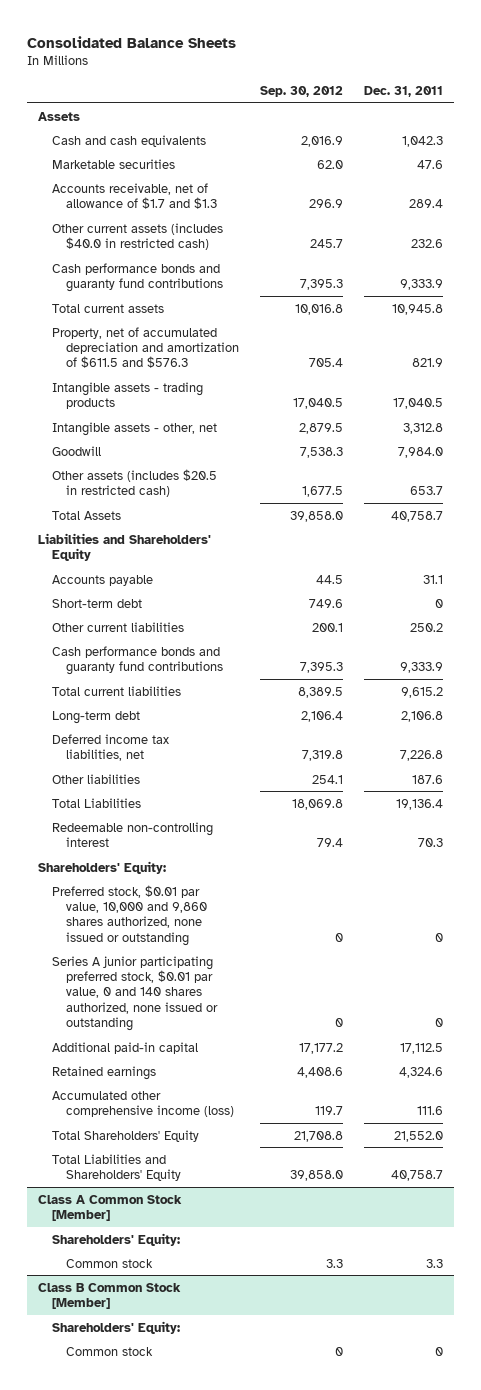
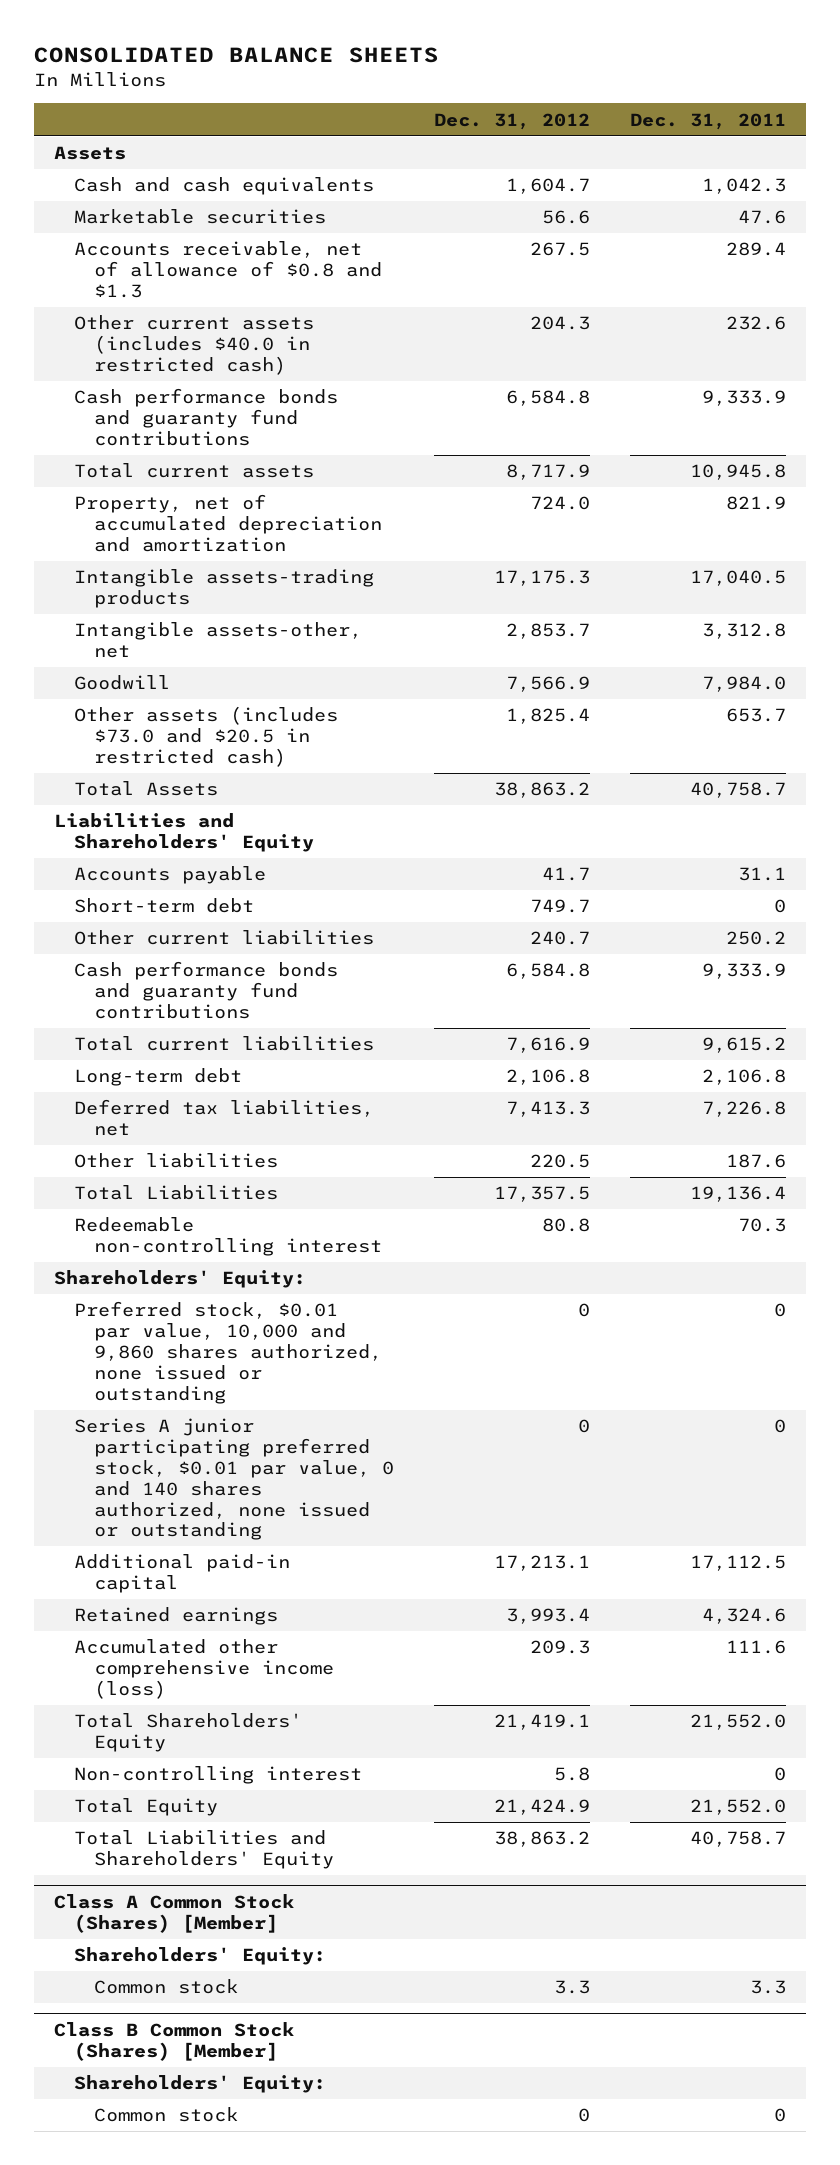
- Consolidated Balance Sheets
+ CONSOLIDATED BALANCE SHEETS
- | Sep. 30, 2012 | Dec. 31, 2011
+ | Dec. 31, 2012 | Dec. 31, 2011
- Accounts receivable, net of allowance of $1.7 and $1.3 | 296.9 | 289.4
+ Accounts receivable, net of allowance of $0.8 and $1.3 | 267.5 | 289.4
- Property, net of accumulated depreciation and amortization of $611.5 and $576.3 | 705.4 | 821.9
- Intangible assets - trading products | 17,040.5 | 17,040.5
- Intangible assets - other, net | 2,879.5 | 3,312.8
+ Property, net of accumulated depreciation and amortization | 724.0 | 821.9
+ Intangible assets-trading products | 17,175.3 | 17,040.5
+ Intangible assets-other, net | 2,853.7 | 3,312.8
- Other assets (includes $20.5 in restricted cash) | 1,677.5 | 653.7
+ Other assets (includes $73.0 and $20.5 in restricted cash) | 1,825.4 | 653.7
- Deferred income tax liabilities, net | 7,319.8 | 7,226.8
+ Deferred tax liabilities, net | 7,413.3 | 7,226.8
+ Non-controlling interest | 5.8 | 0
+ Total Equity | 21,424.9 | 21,552.0
- Class A Common Stock [Member]
+ Class A Common Stock (Shares) [Member]
- Class B Common Stock [Member]
+ Class B Common Stock (Shares) [Member]

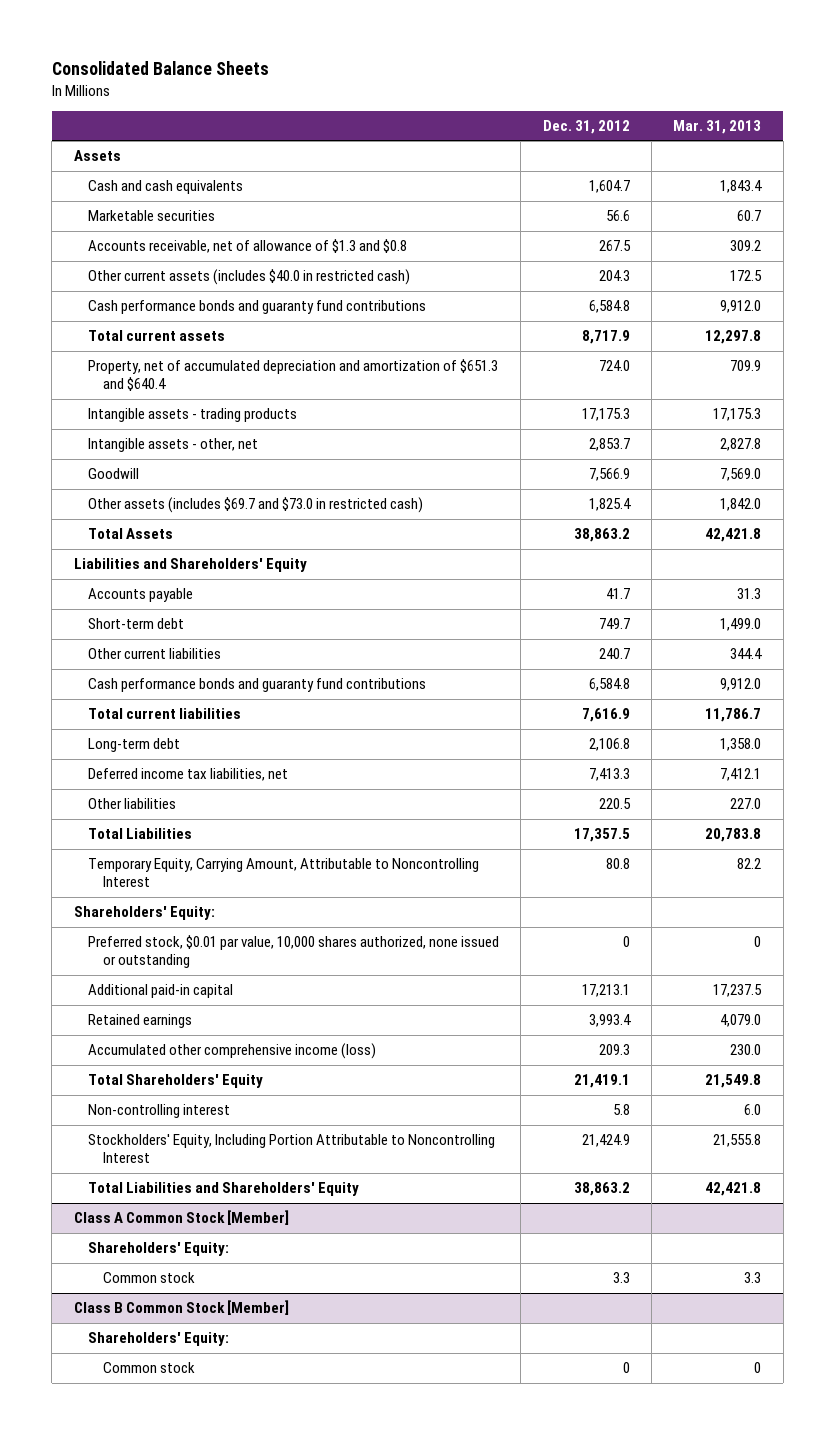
- CONSOLIDATED BALANCE SHEETS
+ Consolidated Balance Sheets
- | Dec. 31, 2012 | Dec. 31, 2011
+ | Dec. 31, 2012 | Mar. 31, 2013
- Accounts receivable, net of allowance of $0.8 and $1.3 | 267.5 | 289.4
+ Accounts receivable, net of allowance of $1.3 and $0.8 | 267.5 | 309.2
- Property, net of accumulated depreciation and amortization | 724.0 | 821.9
- Intangible assets-trading products | 17,175.3 | 17,040.5
- Intangible assets-other, net | 2,853.7 | 3,312.8
+ Property, net of accumulated depreciation and amortization of $651.3 and $640.4 | 724.0 | 709.9
+ Intangible assets - trading products | 17,175.3 | 17,175.3
+ Intangible assets - other, net | 2,853.7 | 2,827.8
- Other assets (includes $73.0 and $20.5 in restricted cash) | 1,825.4 | 653.7
+ Other assets (includes $69.7 and $73.0 in restricted cash) | 1,825.4 | 1,842.0
- Deferred tax liabilities, net | 7,413.3 | 7,226.8
+ Deferred income tax liabilities, net | 7,413.3 | 7,412.1
- Redeemable non-controlling interest | 80.8 | 70.3
+ Temporary Equity, Carrying Amount, Attributable to Noncontrolling Interest | 80.8 | 82.2
- Preferred stock, $0.01 par value, 10,000 and 9,860 shares authorized, none issued or outstanding | 0 | 0
- Series A junior participating preferred stock, $0.01 par value, 0 and 140 shares authorized, none issued or outstanding | 0 | 0
+ Preferred stock, $0.01 par value, 10,000 shares authorized, none issued or outstanding | 0 | 0
- Total Equity | 21,424.9 | 21,552.0
+ Stockholders' Equity, Including Portion Attributable to Noncontrolling Interest | 21,424.9 | 21,555.8
- Class A Common Stock (Shares) [Member]
+ Class A Common Stock [Member]
- Class B Common Stock (Shares) [Member]
+ Class B Common Stock [Member]

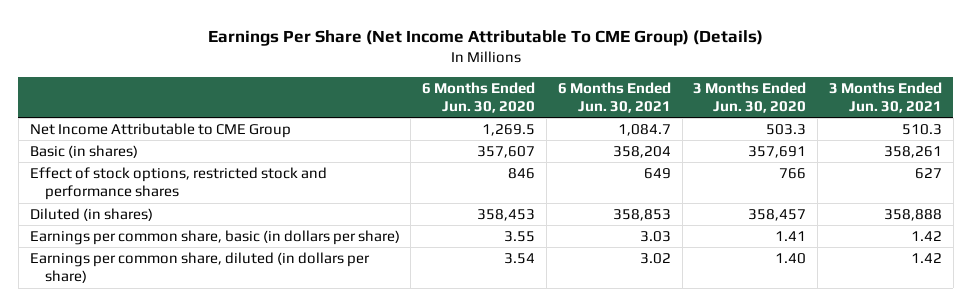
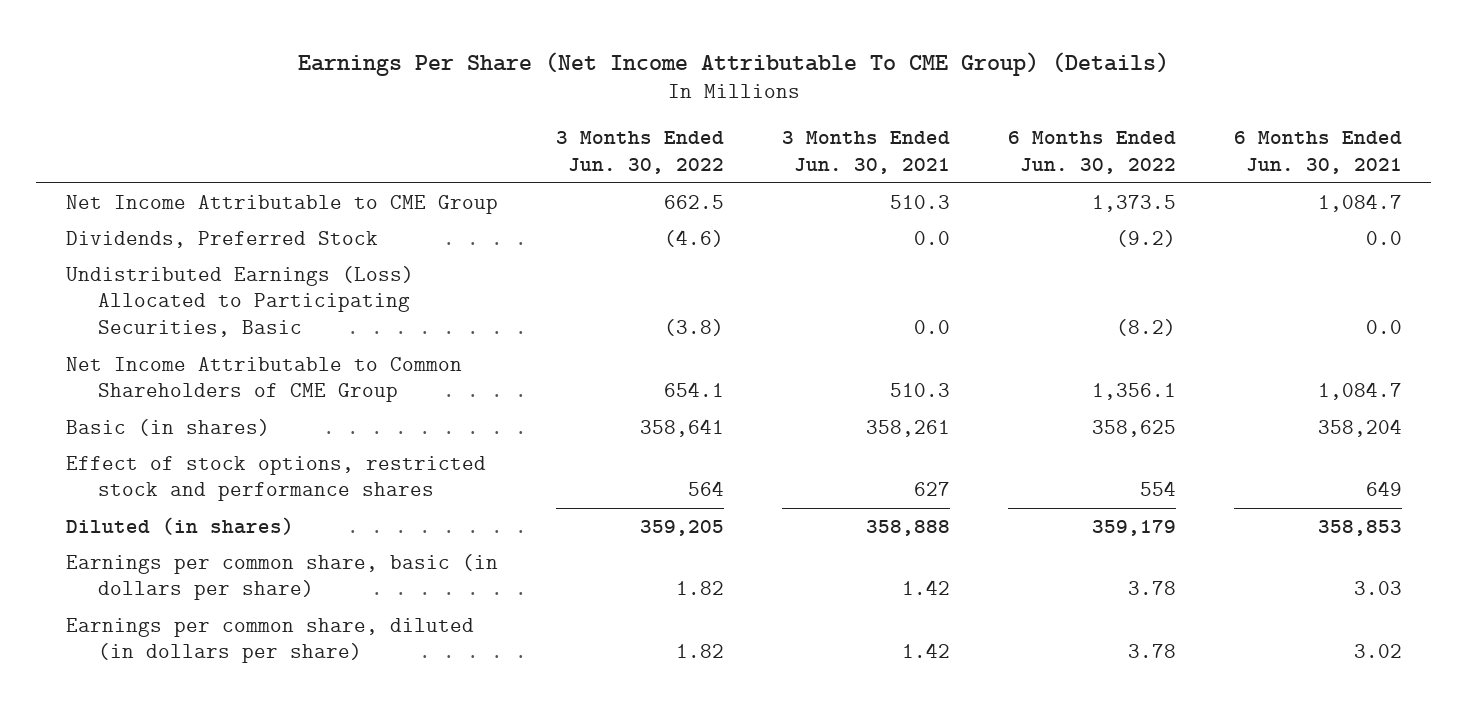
- | 6 Months Ended Jun. 30, 2020 | 6 Months Ended Jun. 30, 2021 | 3 Months Ended Jun. 30, 2020 | 3 Months Ended Jun. 30, 2021
+ | 3 Months Ended Jun. 30, 2022 | 3 Months Ended Jun. 30, 2021 | 6 Months Ended Jun. 30, 2022 | 6 Months Ended Jun. 30, 2021
+ Dividends, Preferred Stock | (4.6) | 0.0 | (9.2) | 0.0
+ Undistributed Earnings (Loss) Allocated to Participating Securities, Basic | (3.8) | 0.0 | (8.2) | 0.0
+ Net Income Attributable to Common Shareholders of CME Group | 654.1 | 510.3 | 1,356.1 | 1,084.7

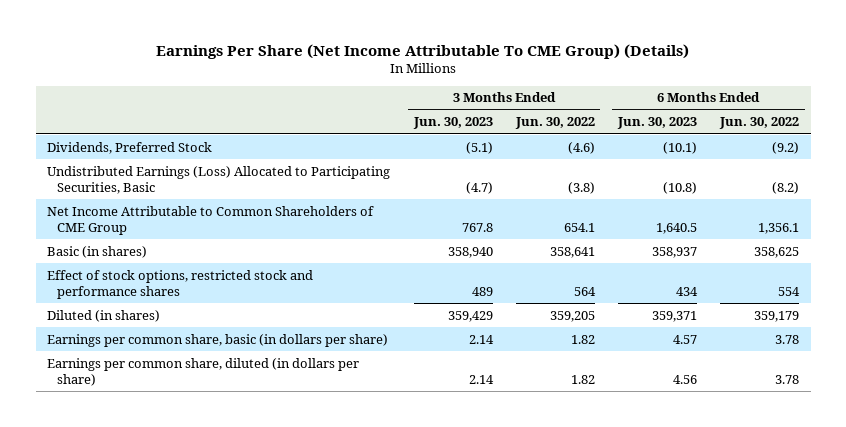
- | 3 Months Ended Jun. 30, 2022 | 3 Months Ended Jun. 30, 2021 | 6 Months Ended Jun. 30, 2022 | 6 Months Ended Jun. 30, 2021
+ | 3 Months Ended Jun. 30, 2023 | 3 Months Ended Jun. 30, 2022 | 6 Months Ended Jun. 30, 2023 | 6 Months Ended Jun. 30, 2022
- Net Income Attributable to CME Group | 662.5 | 510.3 | 1,373.5 | 1,084.7

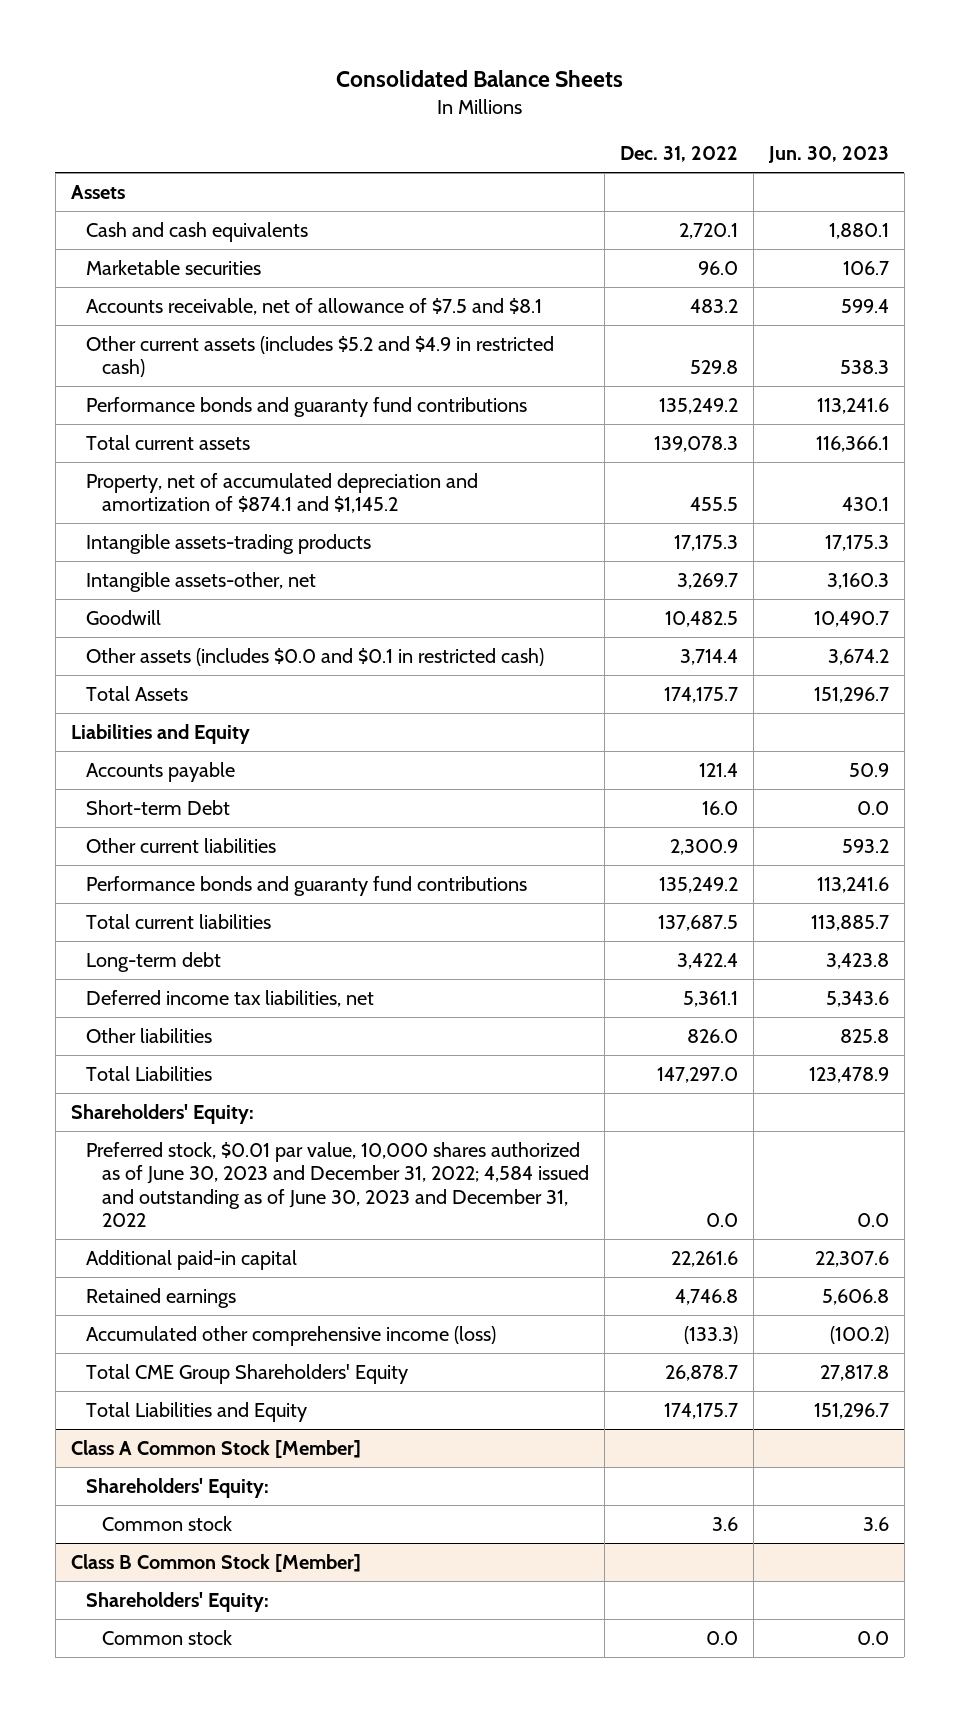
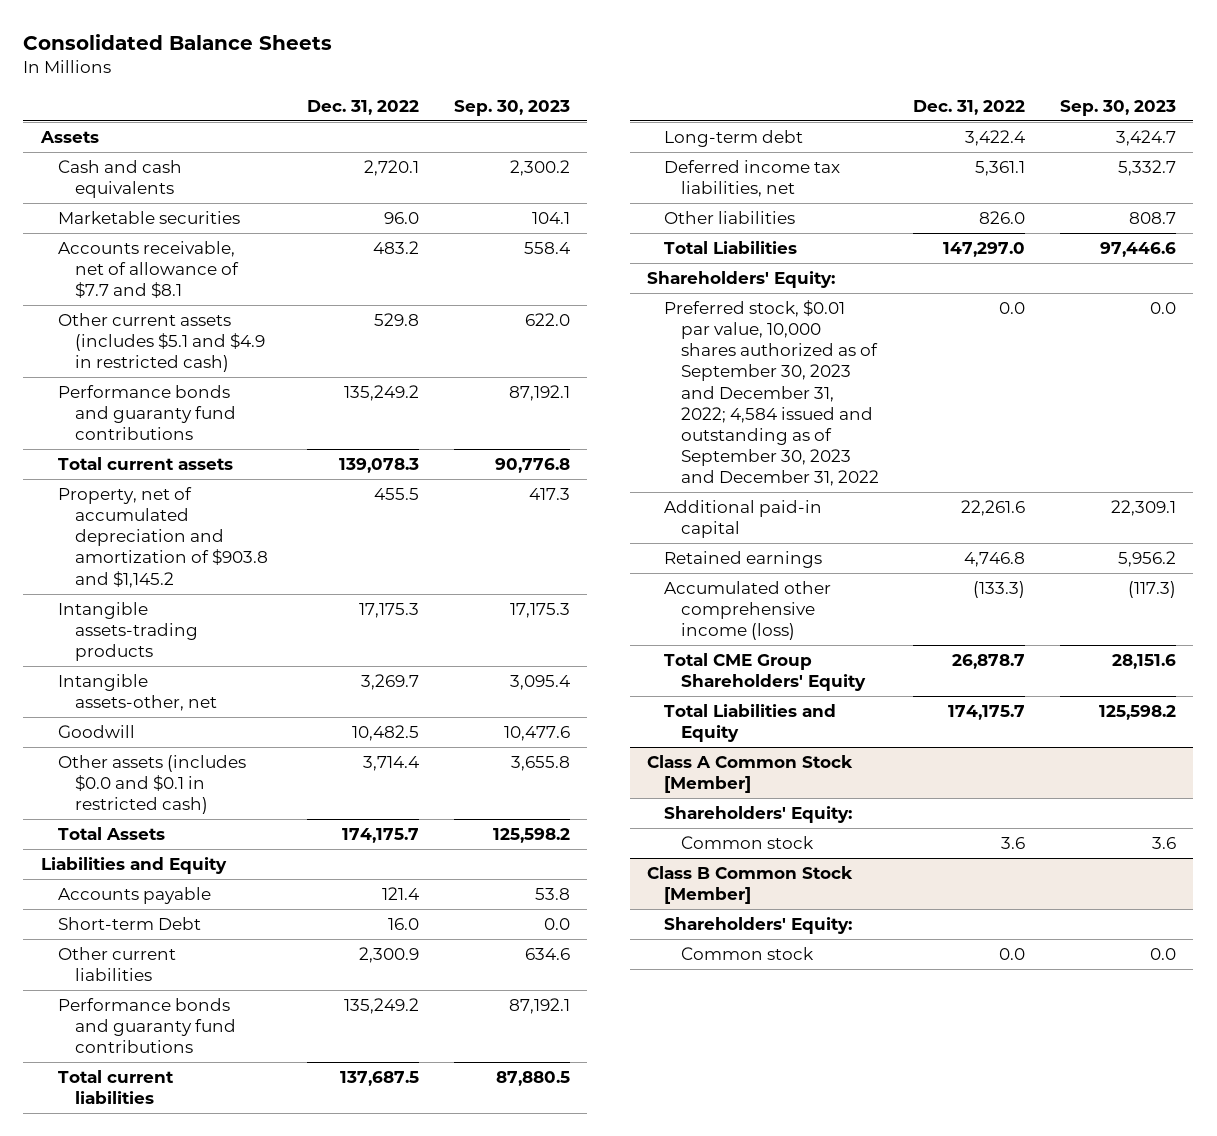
- | Dec. 31, 2022 | Jun. 30, 2023
+ | Dec. 31, 2022 | Sep. 30, 2023
- Accounts receivable, net of allowance of $7.5 and $8.1 | 483.2 | 599.4
- Other current assets (includes $5.2 and $4.9 in restricted cash) | 529.8 | 538.3
+ Accounts receivable, net of allowance of $7.7 and $8.1 | 483.2 | 558.4
+ Other current assets (includes $5.1 and $4.9 in restricted cash) | 529.8 | 622.0
- Property, net of accumulated depreciation and amortization of $874.1 and $1,145.2 | 455.5 | 430.1
+ Property, net of accumulated depreciation and amortization of $903.8 and $1,145.2 | 455.5 | 417.3
- Preferred stock, $0.01 par value, 10,000 shares authorized as of June 30, 2023 and December 31, 2022; 4,584 issued and outstanding as of June 30, 2023 and December 31, 2022 | 0.0 | 0.0
+ Preferred stock, $0.01 par value, 10,000 shares authorized as of September 30, 2023 and December 31, 2022; 4,584 issued and outstanding as of September 30, 2023 and December 31, 2022 | 0.0 | 0.0

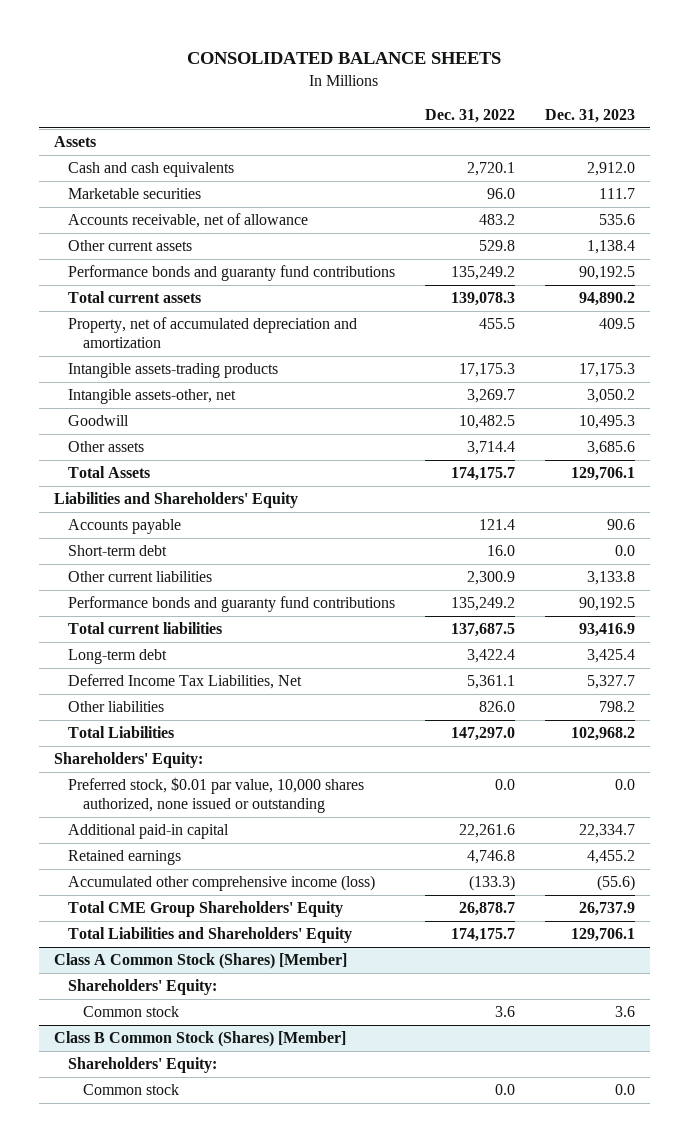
- Consolidated Balance Sheets
+ CONSOLIDATED BALANCE SHEETS
- | Dec. 31, 2022 | Sep. 30, 2023
+ | Dec. 31, 2022 | Dec. 31, 2023
- Accounts receivable, net of allowance of $7.7 and $8.1 | 483.2 | 558.4
- Other current assets (includes $5.1 and $4.9 in restricted cash) | 529.8 | 622.0
+ Accounts receivable, net of allowance | 483.2 | 535.6
+ Other current assets | 529.8 | 1,138.4
- Property, net of accumulated depreciation and amortization of $903.8 and $1,145.2 | 455.5 | 417.3
+ Property, net of accumulated depreciation and amortization | 455.5 | 409.5
- Other assets (includes $0.0 and $0.1 in restricted cash) | 3,714.4 | 3,655.8
+ Other assets | 3,714.4 | 3,685.6
- Liabilities and Equity
+ Liabilities and Shareholders' Equity
- Short-term Debt | 16.0 | 0.0
+ Short-term debt | 16.0 | 0.0
- Deferred income tax liabilities, net | 5,361.1 | 5,332.7
+ Deferred Income Tax Liabilities, Net | 5,361.1 | 5,327.7
- Preferred stock, $0.01 par value, 10,000 shares authorized as of September 30, 2023 and December 31, 2022; 4,584 issued and outstanding as of September 30, 2023 and December 31, 2022 | 0.0 | 0.0
+ Preferred stock, $0.01 par value, 10,000 shares authorized, none issued or outstanding | 0.0 | 0.0
- Total Liabilities and Equity | 174,175.7 | 125,598.2
- Class A Common Stock [Member]
+ Total Liabilities and Shareholders' Equity | 174,175.7 | 129,706.1
+ Class A Common Stock (Shares) [Member]
- Class B Common Stock [Member]
+ Class B Common Stock (Shares) [Member]

